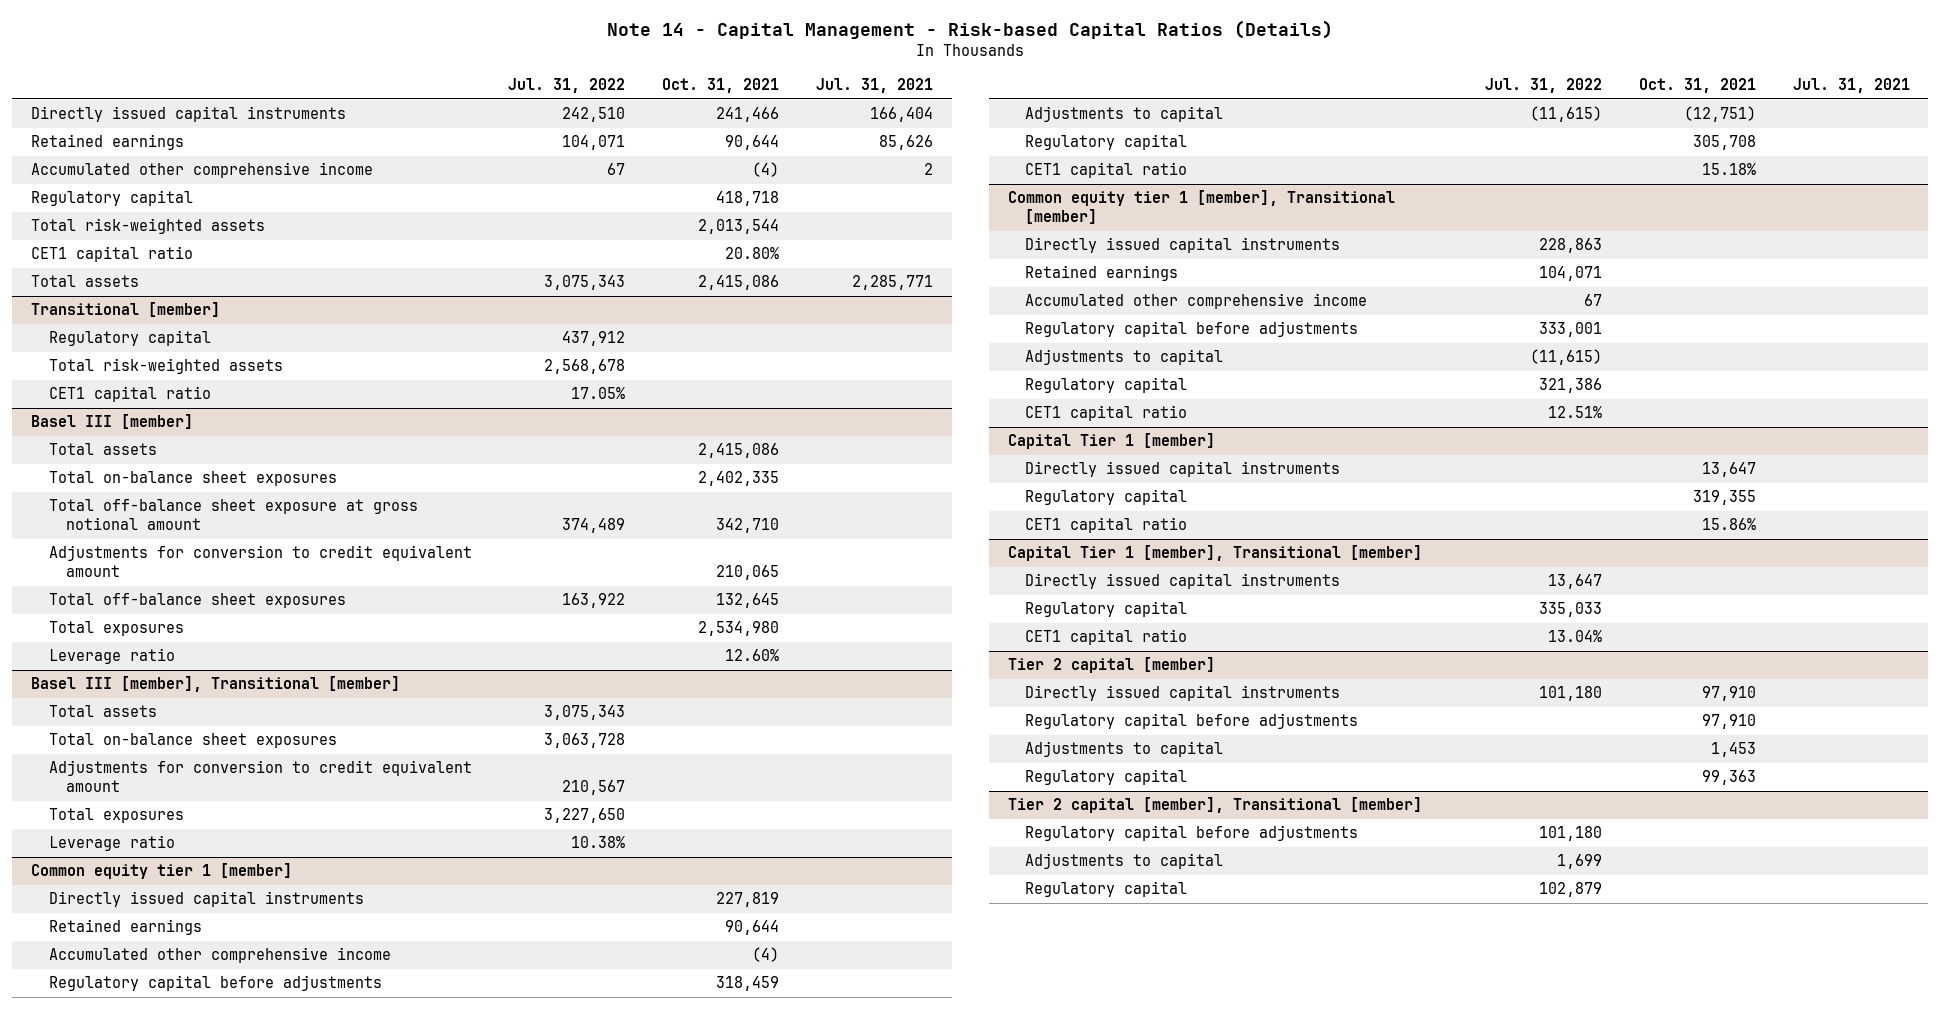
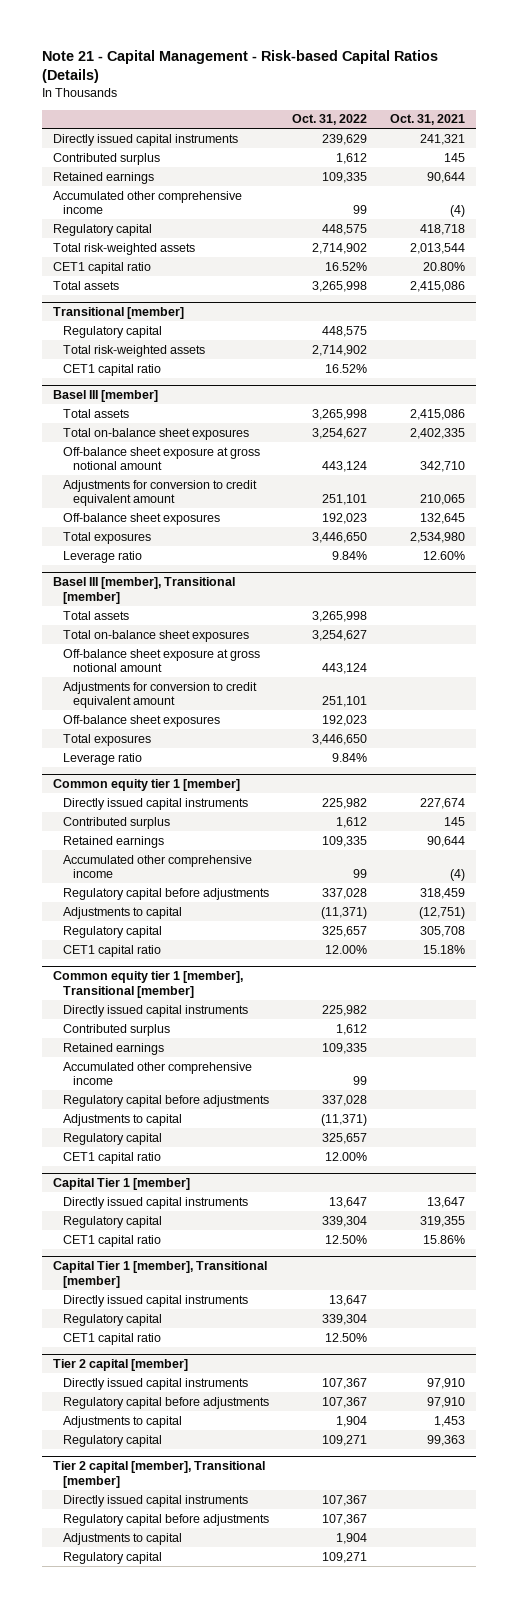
- Note 14 - Capital Management - Risk-based Capital Ratios (Details)
+ Note 21 - Capital Management - Risk-based Capital Ratios (Details)
- | Jul. 31, 2022 | Oct. 31, 2021 | Jul. 31, 2021
+ | Oct. 31, 2022 | Oct. 31, 2021
- Directly issued capital instruments | 242,510 | 241,466 | 166,404
+ Directly issued capital instruments | 239,629 | 241,321
+ Contributed surplus | 1,612 | 145
@ Basel III [member]
- Total off-balance sheet exposure at gross notional amount | 374,489 | 342,710 |
+ Off-balance sheet exposure at gross notional amount | 443,124 | 342,710
- Total off-balance sheet exposures | 163,922 | 132,645 |
+ Off-balance sheet exposures | 192,023 | 132,645
@ Basel III [member], Transitional [member]
+ Off-balance sheet exposure at gross notional amount | 443,124 |
+ Off-balance sheet exposures | 192,023 |
@ Common equity tier 1 [member]
- Directly issued capital instruments | | 227,819 |
+ Directly issued capital instruments | 225,982 | 227,674
+ Contributed surplus | 1,612 | 145
@ Common equity tier 1 [member], Transitional [member]
+ Contributed surplus | 1,612 |
@ Tier 2 capital [member], Transitional [member]
+ Directly issued capital instruments | 107,367 |

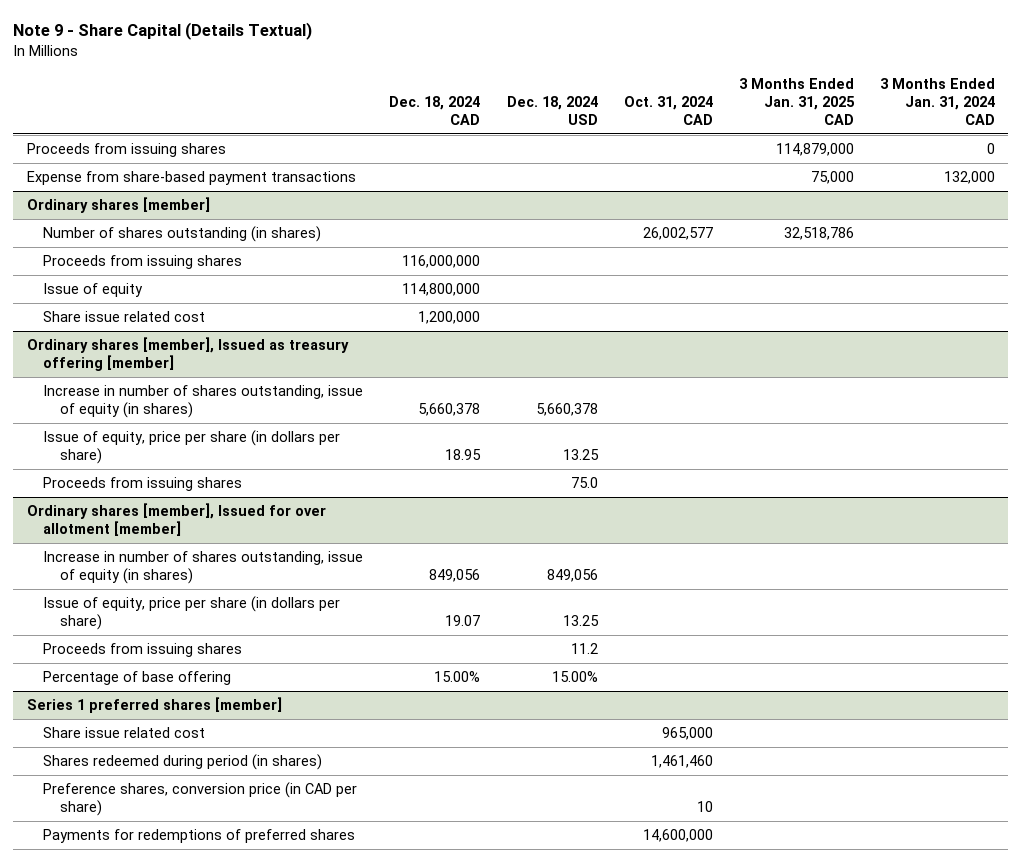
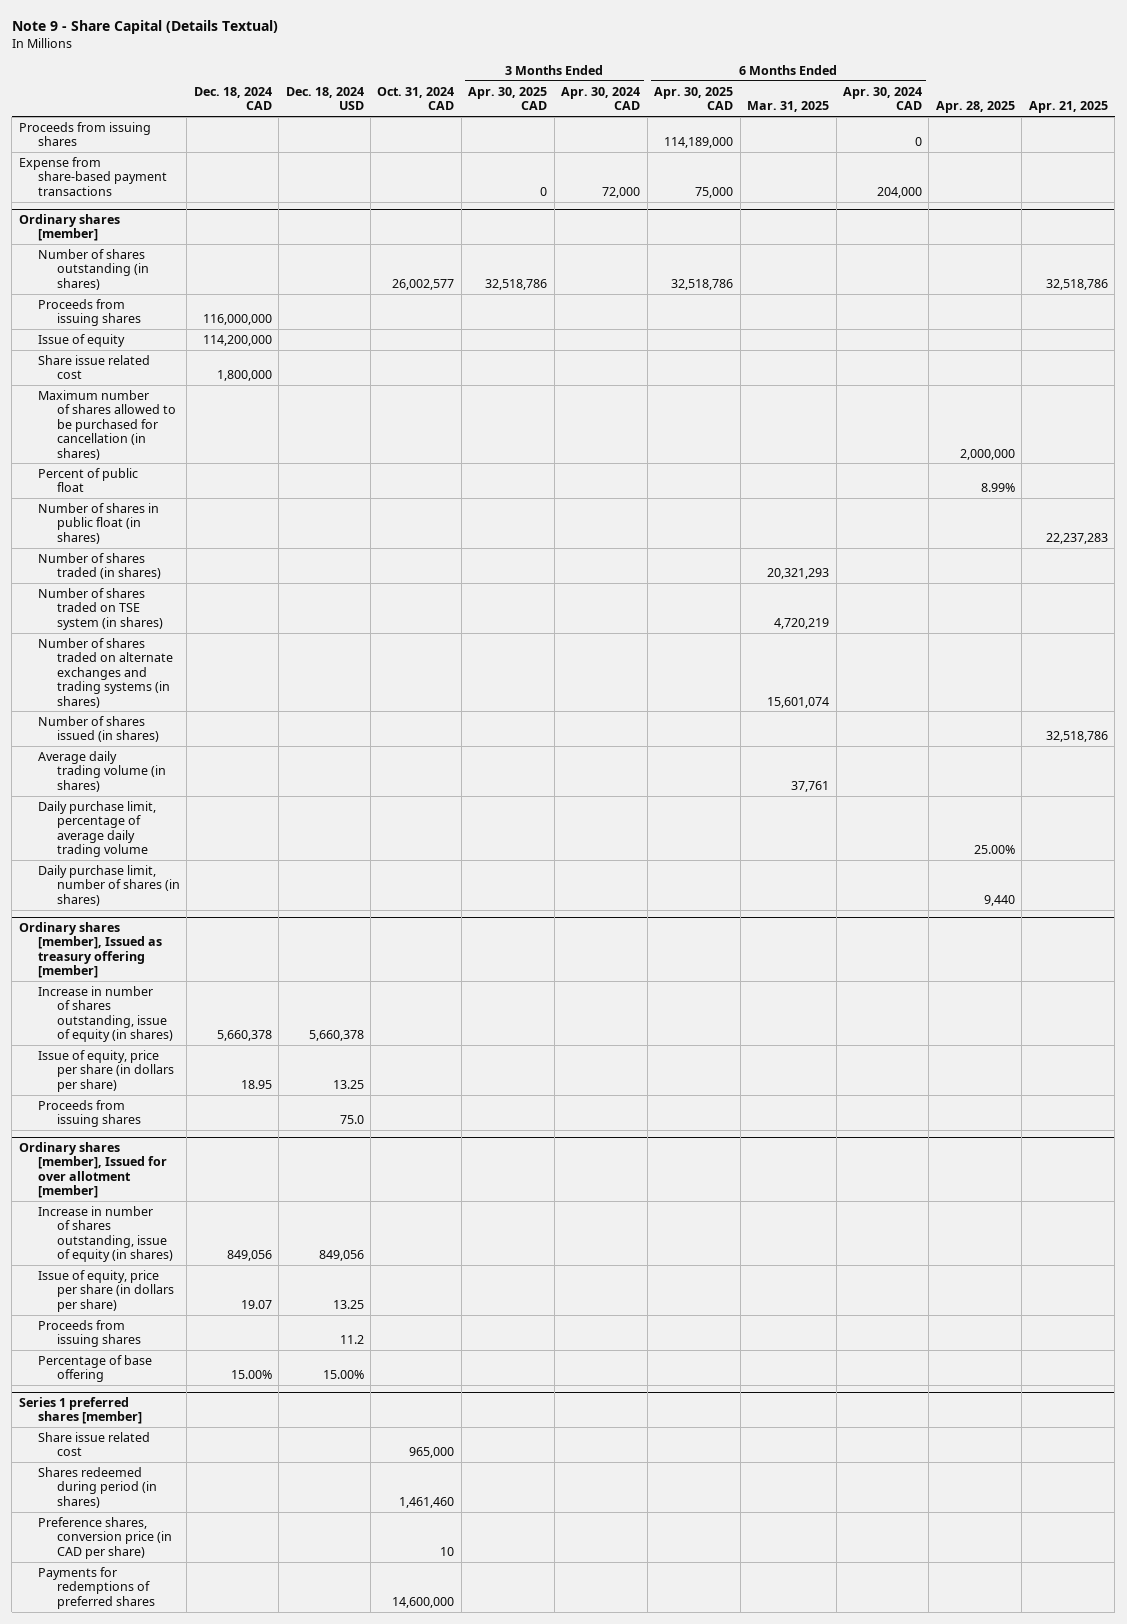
- | Dec. 18, 2024 CAD | Dec. 18, 2024 USD | Oct. 31, 2024 CAD | 3 Months Ended Jan. 31, 2025 CAD | 3 Months Ended Jan. 31, 2024 CAD
+ | Dec. 18, 2024 CAD | Dec. 18, 2024 USD | Oct. 31, 2024 CAD | 3 Months Ended Apr. 30, 2025 CAD | 3 Months Ended Apr. 30, 2024 CAD | 6 Months Ended Apr. 30, 2025 CAD | 6 Months Ended Mar. 31, 2025 | 6 Months Ended Apr. 30, 2024 CAD | Apr. 28, 2025 | Apr. 21, 2025
@ Ordinary shares [member]
- Issue of equity | 114,800,000 | | | |
- Share issue related cost | 1,200,000 | | | |
+ Issue of equity | 114,200,000 | | | | | | | | |
+ Share issue related cost | 1,800,000 | | | | | | | | |
+ Maximum number of shares allowed to be purchased for cancellation (in shares) | | | | | | | | | 2,000,000 |
+ Percent of public float | | | | | | | | | 8.99% |
+ Number of shares in public float (in shares) | | | | | | | | | | 22,237,283
+ Number of shares traded (in shares) | | | | | | | 20,321,293 | | |
+ Number of shares traded on TSE system (in shares) | | | | | | | 4,720,219 | | |
+ Number of shares traded on alternate exchanges and trading systems (in shares) | | | | | | | 15,601,074 | | |
+ Number of shares issued (in shares) | | | | | | | | | | 32,518,786
+ Average daily trading volume (in shares) | | | | | | | 37,761 | | |
+ Daily purchase limit, percentage of average daily trading volume | | | | | | | | | 25.00% |
+ Daily purchase limit, number of shares (in shares) | | | | | | | | | 9,440 |

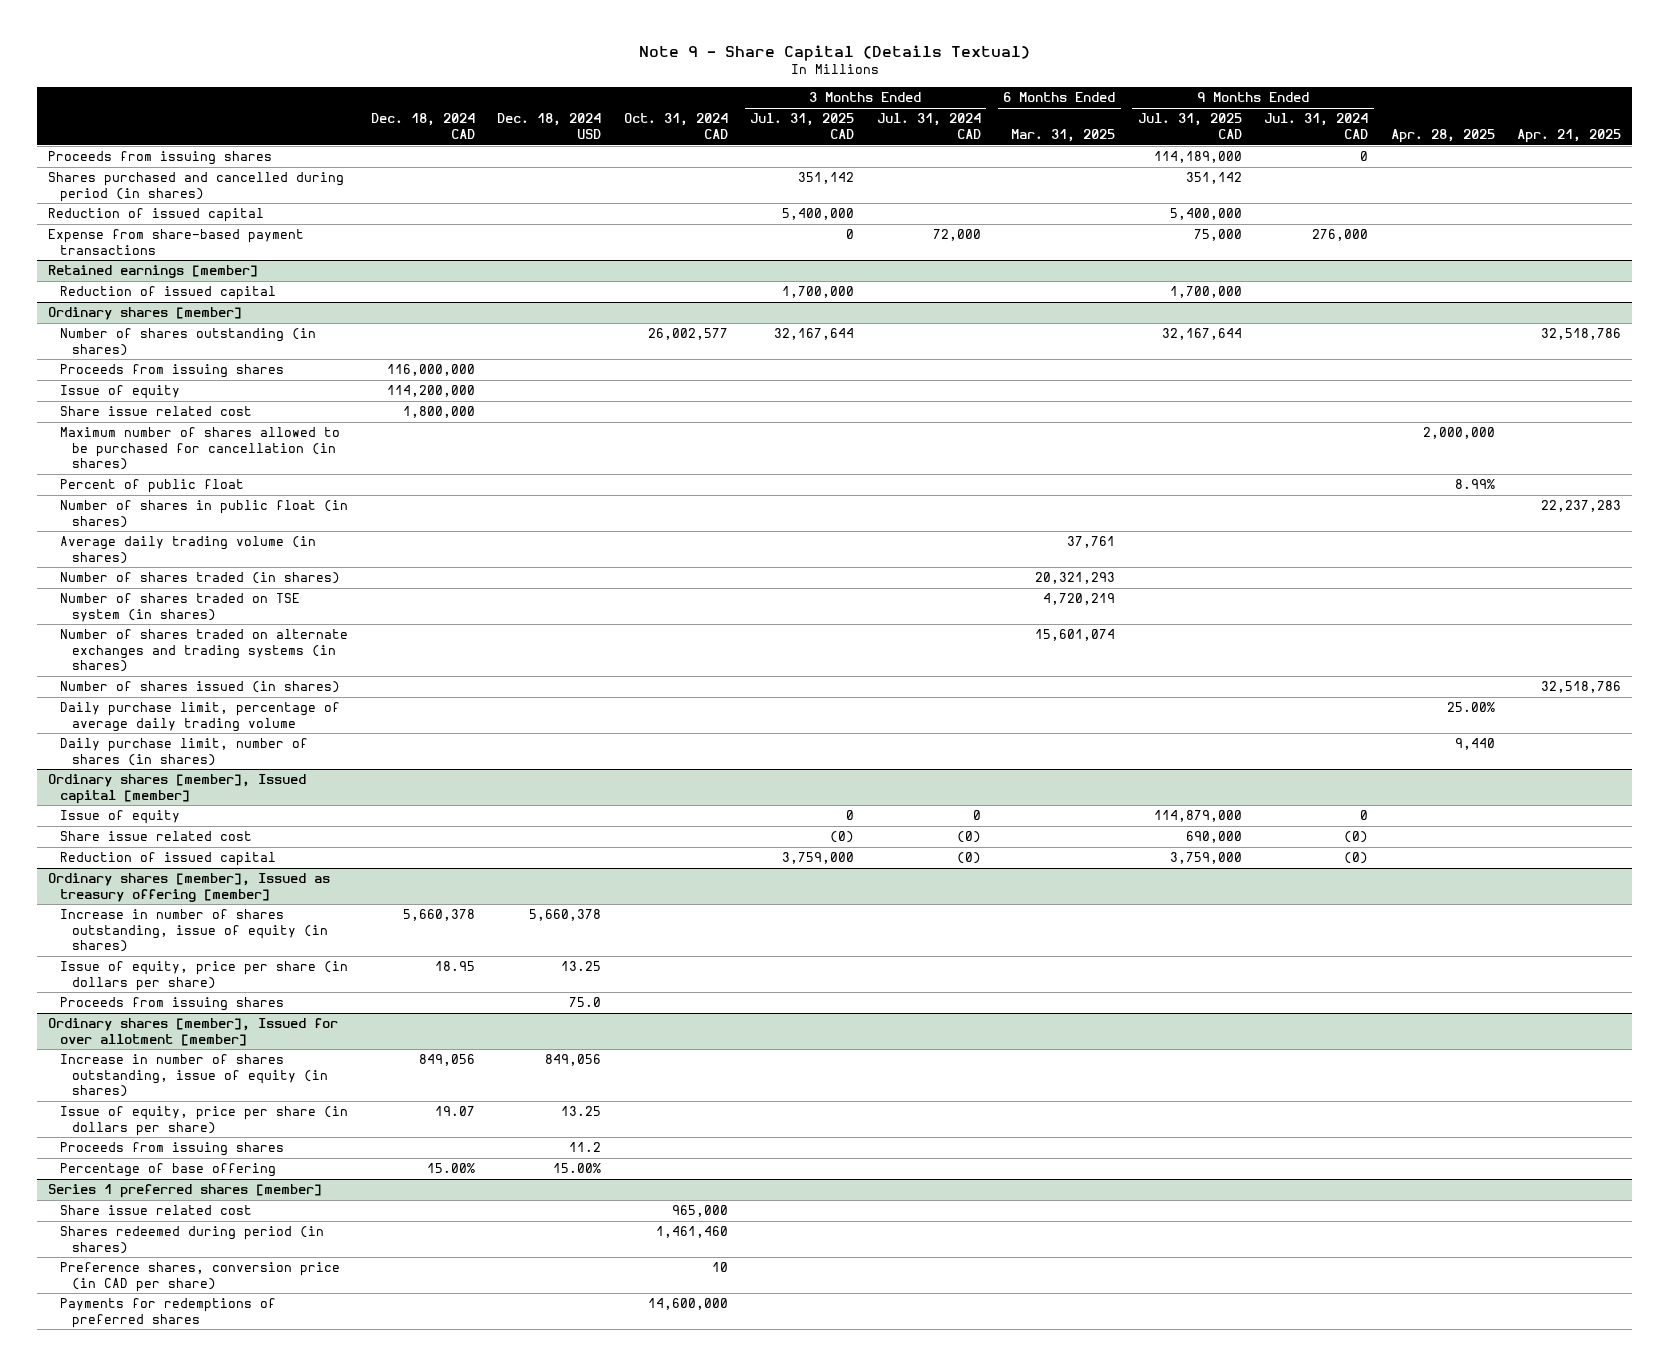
- | Dec. 18, 2024 CAD | Dec. 18, 2024 USD | Oct. 31, 2024 CAD | 3 Months Ended Apr. 30, 2025 CAD | 3 Months Ended Apr. 30, 2024 CAD | 6 Months Ended Apr. 30, 2025 CAD | 6 Months Ended Mar. 31, 2025 | 6 Months Ended Apr. 30, 2024 CAD | Apr. 28, 2025 | Apr. 21, 2025
+ | Dec. 18, 2024 CAD | Dec. 18, 2024 USD | Oct. 31, 2024 CAD | 3 Months Ended Jul. 31, 2025 CAD | 3 Months Ended Jul. 31, 2024 CAD | 6 Months Ended Mar. 31, 2025 | 9 Months Ended Jul. 31, 2025 CAD | 9 Months Ended Jul. 31, 2024 CAD | Apr. 28, 2025 | Apr. 21, 2025
+ Shares purchased and cancelled during period (in shares) | | | | 351,142 | | | 351,142 | | |
+ Reduction of issued capital | | | | 5,400,000 | | | 5,400,000 | | |
+ Retained earnings [member]
+ Reduction of issued capital | | | | 1,700,000 | | | 1,700,000 | | |
@ Ordinary shares [member]
moved up: Average daily trading volume (in shares) | | | | | | 37,761 | | | |
+ Ordinary shares [member], Issued capital [member]
+ Issue of equity | | | | 0 | 0 | | 114,879,000 | 0 | |
+ Share issue related cost | | | | (0) | (0) | | 690,000 | (0) | |
+ Reduction of issued capital | | | | 3,759,000 | (0) | | 3,759,000 | (0) | |

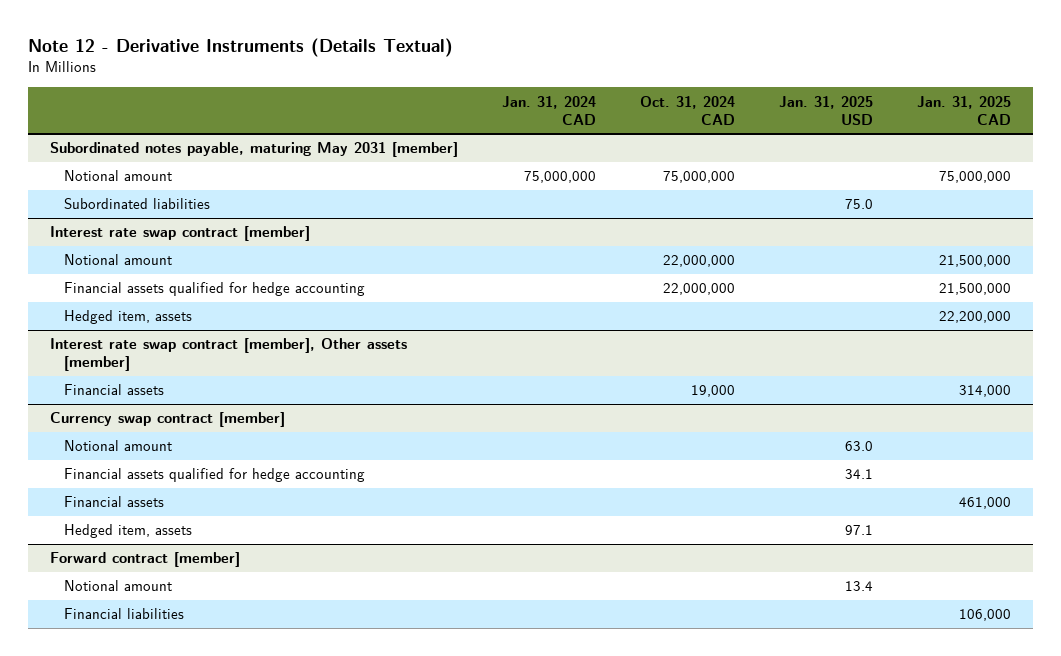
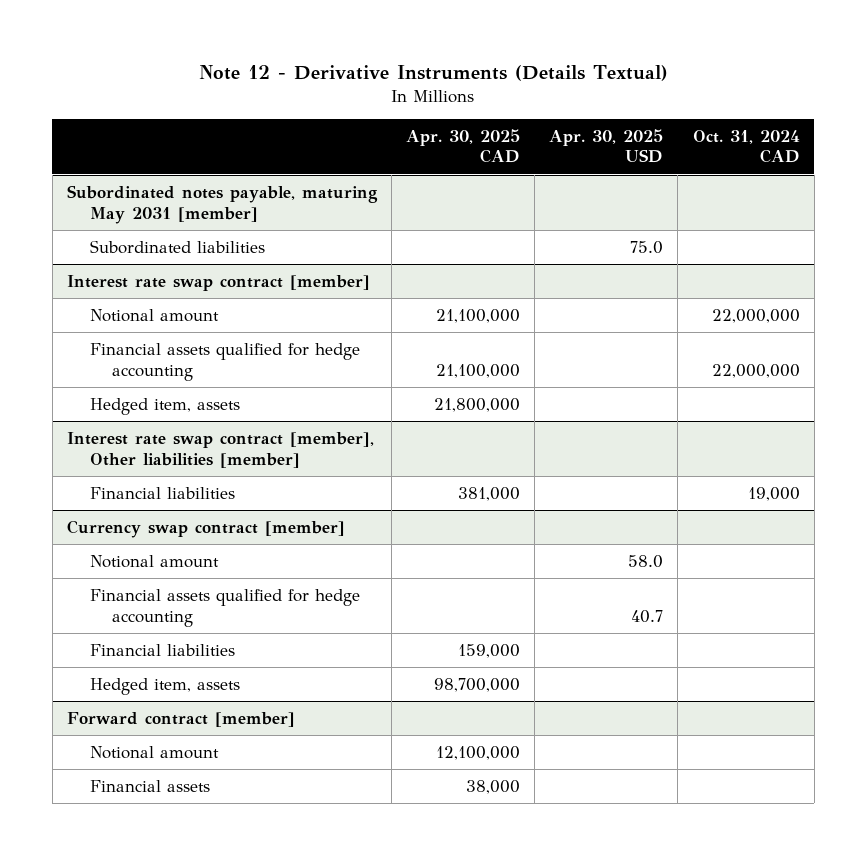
- | Jan. 31, 2024 CAD | Oct. 31, 2024 CAD | Jan. 31, 2025 USD | Jan. 31, 2025 CAD
+ | Apr. 30, 2025 CAD | Apr. 30, 2025 USD | Oct. 31, 2024 CAD
@ Subordinated notes payable, maturing May 2031 [member]
- Notional amount | 75,000,000 | 75,000,000 | | 75,000,000
- Interest rate swap contract [member], Other assets [member]
- Financial assets | | 19,000 | | 314,000
+ Interest rate swap contract [member], Other liabilities [member]
+ Financial liabilities | 381,000 | | 19,000
@ Currency swap contract [member]
- Financial assets | | | | 461,000
+ Financial liabilities | 159,000 | |
@ Forward contract [member]
- Financial liabilities | | | | 106,000
+ Financial assets | 38,000 | |

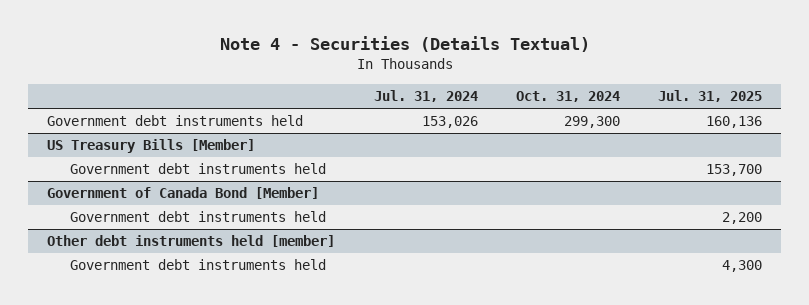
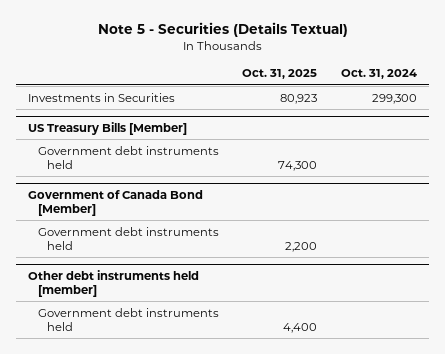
- Note 4 - Securities (Details Textual)
+ Note 5 - Securities (Details Textual)
- | Jul. 31, 2024 | Oct. 31, 2024 | Jul. 31, 2025
+ | Oct. 31, 2025 | Oct. 31, 2024
- Government debt instruments held | 153,026 | 299,300 | 160,136
+ Investments in Securities | 80,923 | 299,300

